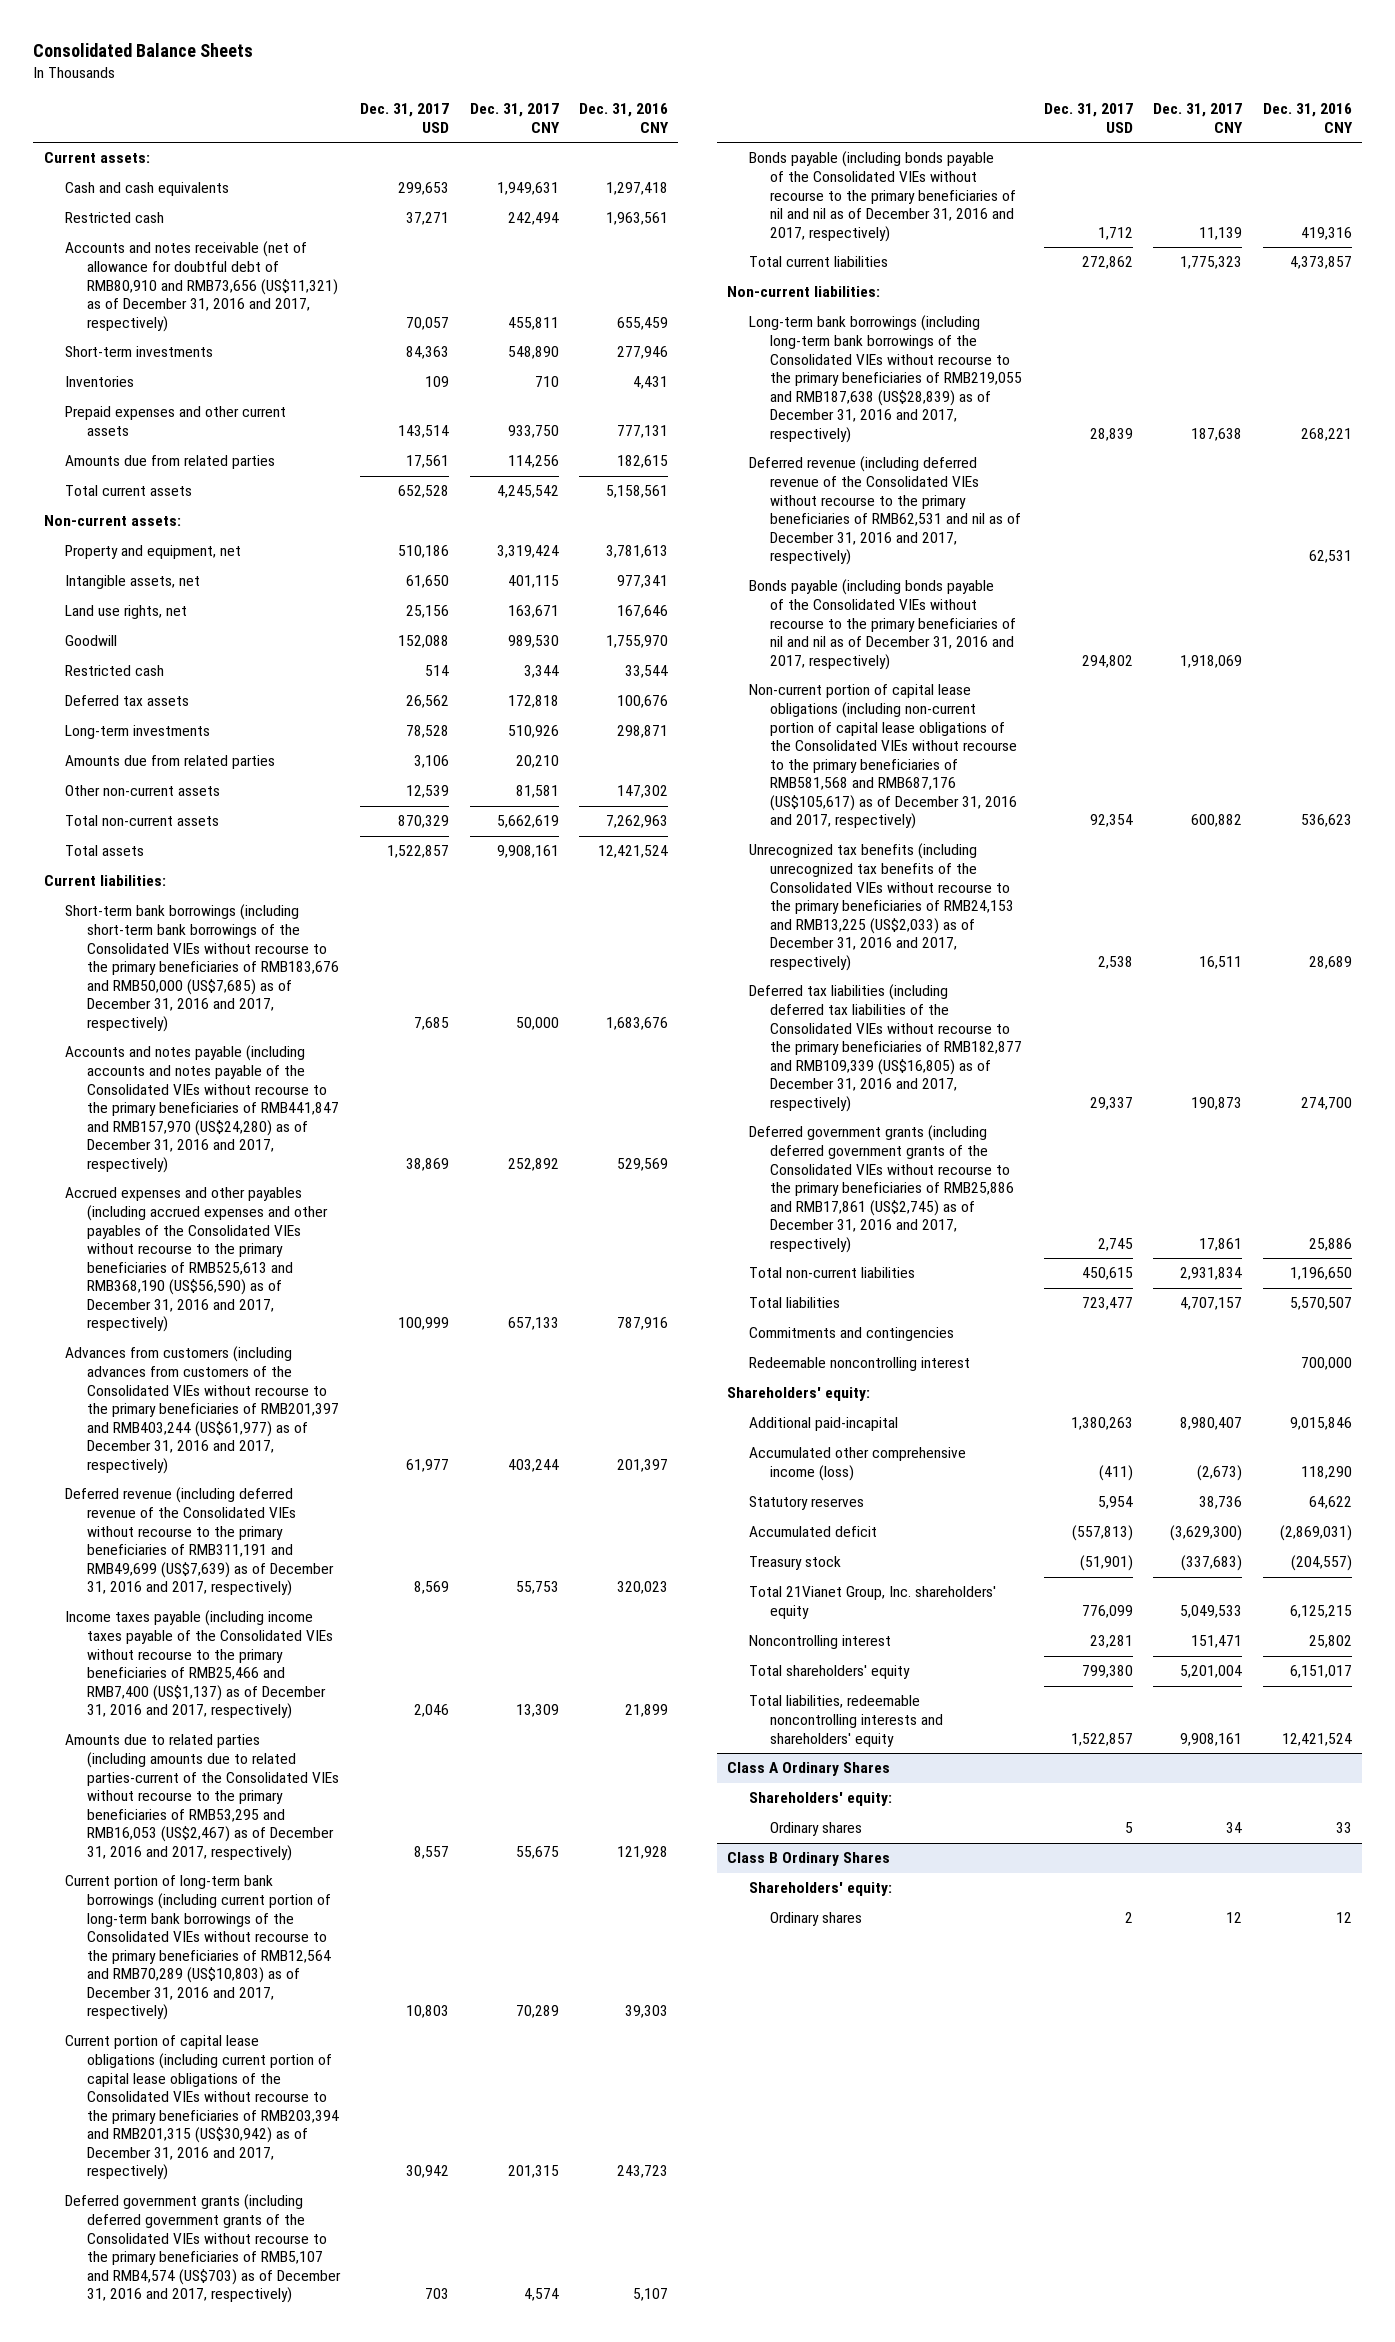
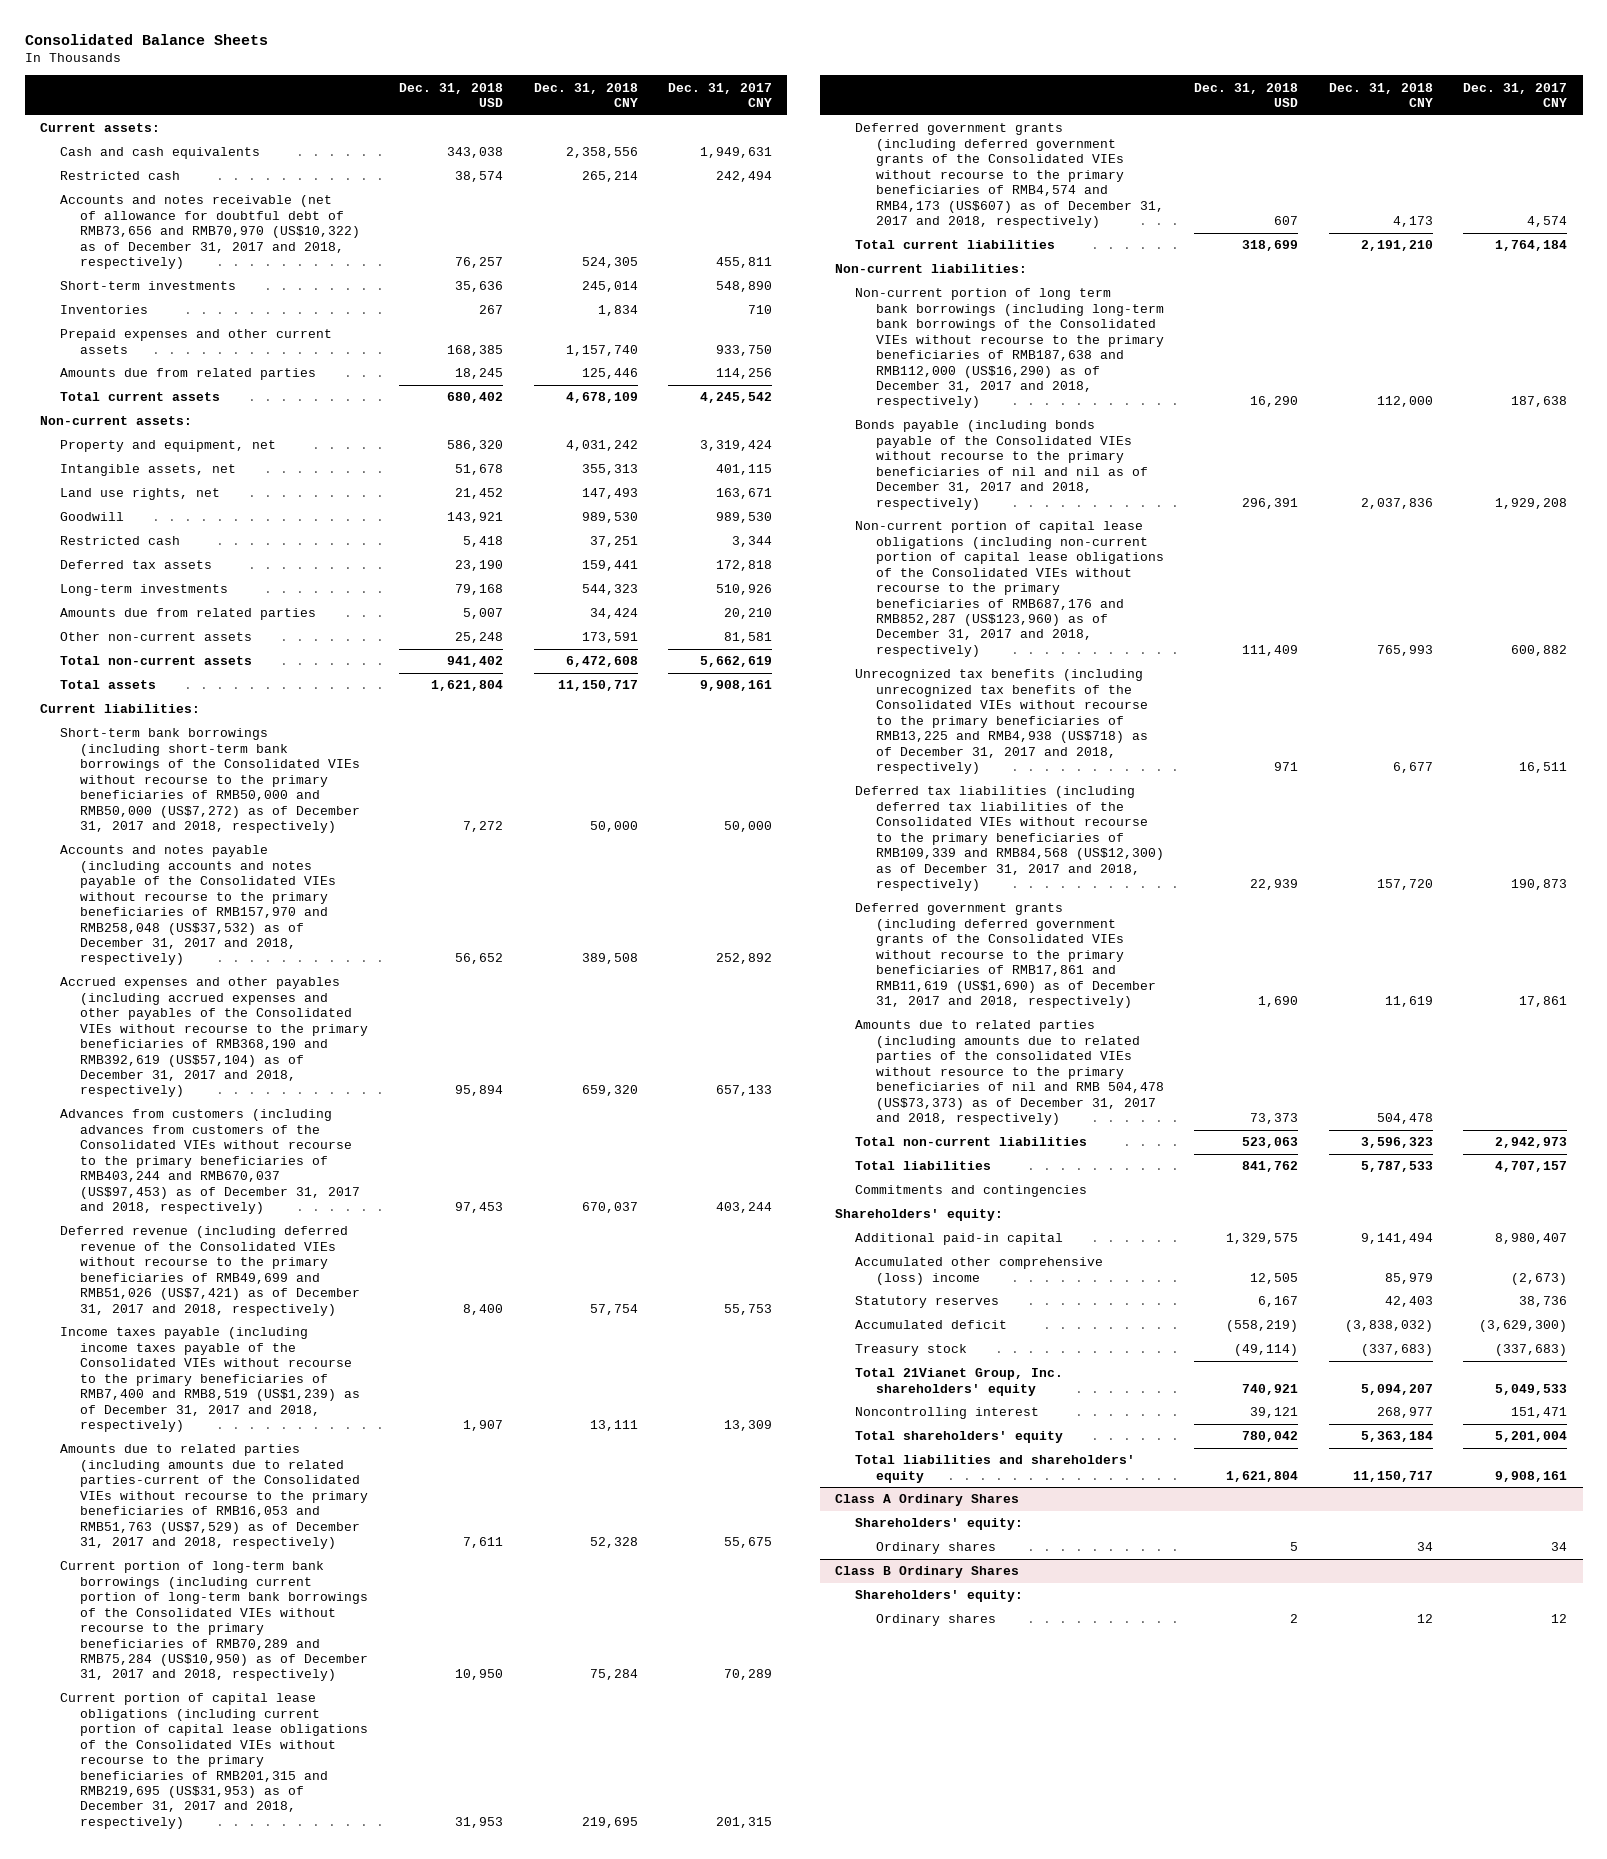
- | Dec. 31, 2017 USD | Dec. 31, 2017 CNY | Dec. 31, 2016 CNY
+ | Dec. 31, 2018 USD | Dec. 31, 2018 CNY | Dec. 31, 2017 CNY
- Accounts and notes receivable (net of allowance for doubtful debt of RMB80,910 and RMB73,656 (US$11,321) as of December 31, 2016 and 2017, respectively) | 70,057 | 455,811 | 655,459
+ Accounts and notes receivable (net of allowance for doubtful debt of RMB73,656 and RMB70,970 (US$10,322) as of December 31, 2017 and 2018, respectively) | 76,257 | 524,305 | 455,811
- Short-term bank borrowings (including short-term bank borrowings of the Consolidated VIEs without recourse to the primary beneficiaries of RMB183,676 and RMB50,000 (US$7,685) as of December 31, 2016 and 2017, respectively) | 7,685 | 50,000 | 1,683,676
- Accounts and notes payable (including accounts and notes payable of the Consolidated VIEs without recourse to the primary beneficiaries of RMB441,847 and RMB157,970 (US$24,280) as of December 31, 2016 and 2017, respectively) | 38,869 | 252,892 | 529,569
- Accrued expenses and other payables (including accrued expenses and other payables of the Consolidated VIEs without recourse to the primary beneficiaries of RMB525,613 and RMB368,190 (US$56,590) as of December 31, 2016 and 2017, respectively) | 100,999 | 657,133 | 787,916
- Advances from customers (including advances from customers of the Consolidated VIEs without recourse to the primary beneficiaries of RMB201,397 and RMB403,244 (US$61,977) as of December 31, 2016 and 2017, respectively) | 61,977 | 403,244 | 201,397
- Deferred revenue (including deferred revenue of the Consolidated VIEs without recourse to the primary beneficiaries of RMB311,191 and RMB49,699 (US$7,639) as of December 31, 2016 and 2017, respectively) | 8,569 | 55,753 | 320,023
- Income taxes payable (including income taxes payable of the Consolidated VIEs without recourse to the primary beneficiaries of RMB25,466 and RMB7,400 (US$1,137) as of December 31, 2016 and 2017, respectively) | 2,046 | 13,309 | 21,899
- Amounts due to related parties (including amounts due to related parties-current of the Consolidated VIEs without recourse to the primary beneficiaries of RMB53,295 and RMB16,053 (US$2,467) as of December 31, 2016 and 2017, respectively) | 8,557 | 55,675 | 121,928
- Current portion of long-term bank borrowings (including current portion of long-term bank borrowings of the Consolidated VIEs without recourse to the primary beneficiaries of RMB12,564 and RMB70,289 (US$10,803) as of December 31, 2016 and 2017, respectively) | 10,803 | 70,289 | 39,303
- Current portion of capital lease obligations (including current portion of capital lease obligations of the Consolidated VIEs without recourse to the primary beneficiaries of RMB203,394 and RMB201,315 (US$30,942) as of December 31, 2016 and 2017, respectively) | 30,942 | 201,315 | 243,723
- Deferred government grants (including deferred government grants of the Consolidated VIEs without recourse to the primary beneficiaries of RMB5,107 and RMB4,574 (US$703) as of December 31, 2016 and 2017, respectively) | 703 | 4,574 | 5,107
- Bonds payable (including bonds payable of the Consolidated VIEs without recourse to the primary beneficiaries of nil and nil as of December 31, 2016 and 2017, respectively) | 1,712 | 11,139 | 419,316
- Total current liabilities | 272,862 | 1,775,323 | 4,373,857
+ Short-term bank borrowings (including short-term bank borrowings of the Consolidated VIEs without recourse to the primary beneficiaries of RMB50,000 and RMB50,000 (US$7,272) as of December 31, 2017 and 2018, respectively) | 7,272 | 50,000 | 50,000
+ Accounts and notes payable (including accounts and notes payable of the Consolidated VIEs without recourse to the primary beneficiaries of RMB157,970 and RMB258,048 (US$37,532) as of December 31, 2017 and 2018, respectively) | 56,652 | 389,508 | 252,892
+ Accrued expenses and other payables (including accrued expenses and other payables of the Consolidated VIEs without recourse to the primary beneficiaries of RMB368,190 and RMB392,619 (US$57,104) as of December 31, 2017 and 2018, respectively) | 95,894 | 659,320 | 657,133
+ Advances from customers (including advances from customers of the Consolidated VIEs without recourse to the primary beneficiaries of RMB403,244 and RMB670,037 (US$97,453) as of December 31, 2017 and 2018, respectively) | 97,453 | 670,037 | 403,244
+ Deferred revenue (including deferred revenue of the Consolidated VIEs without recourse to the primary beneficiaries of RMB49,699 and RMB51,026 (US$7,421) as of December 31, 2017 and 2018, respectively) | 8,400 | 57,754 | 55,753
+ Income taxes payable (including income taxes payable of the Consolidated VIEs without recourse to the primary beneficiaries of RMB7,400 and RMB8,519 (US$1,239) as of December 31, 2017 and 2018, respectively) | 1,907 | 13,111 | 13,309
+ Amounts due to related parties (including amounts due to related parties-current of the Consolidated VIEs without recourse to the primary beneficiaries of RMB16,053 and RMB51,763 (US$7,529) as of December 31, 2017 and 2018, respectively) | 7,611 | 52,328 | 55,675
+ Current portion of long-term bank borrowings (including current portion of long-term bank borrowings of the Consolidated VIEs without recourse to the primary beneficiaries of RMB70,289 and RMB75,284 (US$10,950) as of December 31, 2017 and 2018, respectively) | 10,950 | 75,284 | 70,289
+ Current portion of capital lease obligations (including current portion of capital lease obligations of the Consolidated VIEs without recourse to the primary beneficiaries of RMB201,315 and RMB219,695 (US$31,953) as of December 31, 2017 and 2018, respectively) | 31,953 | 219,695 | 201,315
+ Deferred government grants (including deferred government grants of the Consolidated VIEs without recourse to the primary beneficiaries of RMB4,574 and RMB4,173 (US$607) as of December 31, 2017 and 2018, respectively) | 607 | 4,173 | 4,574
+ Total current liabilities | 318,699 | 2,191,210 | 1,764,184
- Long-term bank borrowings (including long-term bank borrowings of the Consolidated VIEs without recourse to the primary beneficiaries of RMB219,055 and RMB187,638 (US$28,839) as of December 31, 2016 and 2017, respectively) | 28,839 | 187,638 | 268,221
- Deferred revenue (including deferred revenue of the Consolidated VIEs without recourse to the primary beneficiaries of RMB62,531 and nil as of December 31, 2016 and 2017, respectively) | | | 62,531
- Bonds payable (including bonds payable of the Consolidated VIEs without recourse to the primary beneficiaries of nil and nil as of December 31, 2016 and 2017, respectively) | 294,802 | 1,918,069 |
- Non-current portion of capital lease obligations (including non-current portion of capital lease obligations of the Consolidated VIEs without recourse to the primary beneficiaries of RMB581,568 and RMB687,176 (US$105,617) as of December 31, 2016 and 2017, respectively) | 92,354 | 600,882 | 536,623
- Unrecognized tax benefits (including unrecognized tax benefits of the Consolidated VIEs without recourse to the primary beneficiaries of RMB24,153 and RMB13,225 (US$2,033) as of December 31, 2016 and 2017, respectively) | 2,538 | 16,511 | 28,689
- Deferred tax liabilities (including deferred tax liabilities of the Consolidated VIEs without recourse to the primary beneficiaries of RMB182,877 and RMB109,339 (US$16,805) as of December 31, 2016 and 2017, respectively) | 29,337 | 190,873 | 274,700
- Deferred government grants (including deferred government grants of the Consolidated VIEs without recourse to the primary beneficiaries of RMB25,886 and RMB17,861 (US$2,745) as of December 31, 2016 and 2017, respectively) | 2,745 | 17,861 | 25,886
- Total non-current liabilities | 450,615 | 2,931,834 | 1,196,650
+ Non-current portion of long term bank borrowings (including long-term bank borrowings of the Consolidated VIEs without recourse to the primary beneficiaries of RMB187,638 and RMB112,000 (US$16,290) as of December 31, 2017 and 2018, respectively) | 16,290 | 112,000 | 187,638
+ Bonds payable (including bonds payable of the Consolidated VIEs without recourse to the primary beneficiaries of nil and nil as of December 31, 2017 and 2018, respectively) | 296,391 | 2,037,836 | 1,929,208
+ Non-current portion of capital lease obligations (including non-current portion of capital lease obligations of the Consolidated VIEs without recourse to the primary beneficiaries of RMB687,176 and RMB852,287 (US$123,960) as of December 31, 2017 and 2018, respectively) | 111,409 | 765,993 | 600,882
+ Unrecognized tax benefits (including unrecognized tax benefits of the Consolidated VIEs without recourse to the primary beneficiaries of RMB13,225 and RMB4,938 (US$718) as of December 31, 2017 and 2018, respectively) | 971 | 6,677 | 16,511
+ Deferred tax liabilities (including deferred tax liabilities of the Consolidated VIEs without recourse to the primary beneficiaries of RMB109,339 and RMB84,568 (US$12,300) as of December 31, 2017 and 2018, respectively) | 22,939 | 157,720 | 190,873
+ Deferred government grants (including deferred government grants of the Consolidated VIEs without recourse to the primary beneficiaries of RMB17,861 and RMB11,619 (US$1,690) as of December 31, 2017 and 2018, respectively) | 1,690 | 11,619 | 17,861
+ Amounts due to related parties (including amounts due to related parties of the consolidated VIEs without resource to the primary beneficiaries of nil and RMB 504,478 (US$73,373) as of December 31, 2017 and 2018, respectively) | 73,373 | 504,478 |
+ Total non-current liabilities | 523,063 | 3,596,323 | 2,942,973
- Redeemable noncontrolling interest | | | 700,000
- Additional paid-incapital | 1,380,263 | 8,980,407 | 9,015,846
- Accumulated other comprehensive income (loss) | (411) | (2,673) | 118,290
+ Additional paid-in capital | 1,329,575 | 9,141,494 | 8,980,407
+ Accumulated other comprehensive (loss) income | 12,505 | 85,979 | (2,673)
- Total liabilities, redeemable noncontrolling interests and shareholders' equity | 1,522,857 | 9,908,161 | 12,421,524
+ Total liabilities and shareholders' equity | 1,621,804 | 11,150,717 | 9,908,161

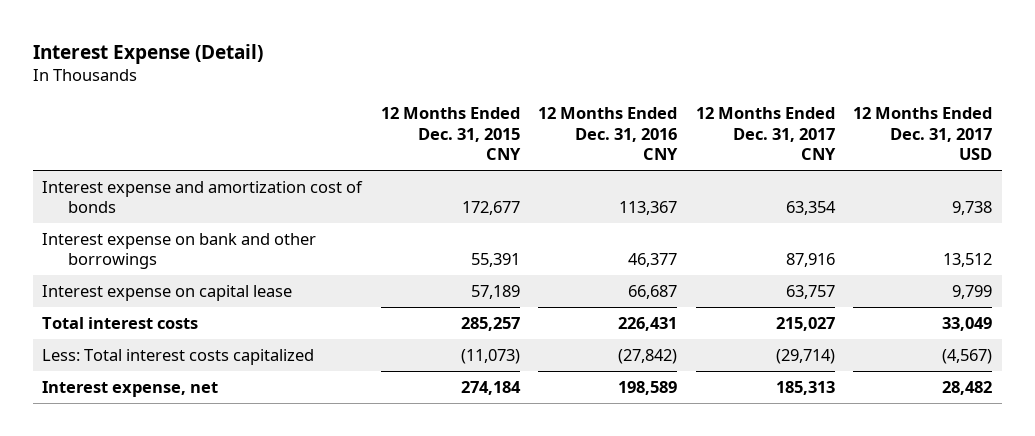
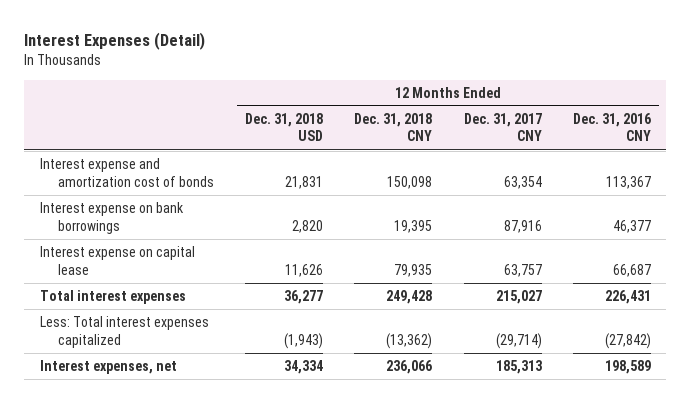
- Interest Expense (Detail)
+ Interest Expenses (Detail)
- | 12 Months Ended Dec. 31, 2015 CNY | 12 Months Ended Dec. 31, 2016 CNY | 12 Months Ended Dec. 31, 2017 CNY | 12 Months Ended Dec. 31, 2017 USD
+ | 12 Months Ended Dec. 31, 2018 USD | 12 Months Ended Dec. 31, 2018 CNY | 12 Months Ended Dec. 31, 2017 CNY | 12 Months Ended Dec. 31, 2016 CNY
- Interest expense on bank and other borrowings | 55,391 | 46,377 | 87,916 | 13,512
+ Interest expense on bank borrowings | 2,820 | 19,395 | 87,916 | 46,377
- Total interest costs | 285,257 | 226,431 | 215,027 | 33,049
- Less: Total interest costs capitalized | (11,073) | (27,842) | (29,714) | (4,567)
- Interest expense, net | 274,184 | 198,589 | 185,313 | 28,482
+ Total interest expenses | 36,277 | 249,428 | 215,027 | 226,431
+ Less: Total interest expenses capitalized | (1,943) | (13,362) | (29,714) | (27,842)
+ Interest expenses, net | 34,334 | 236,066 | 185,313 | 198,589

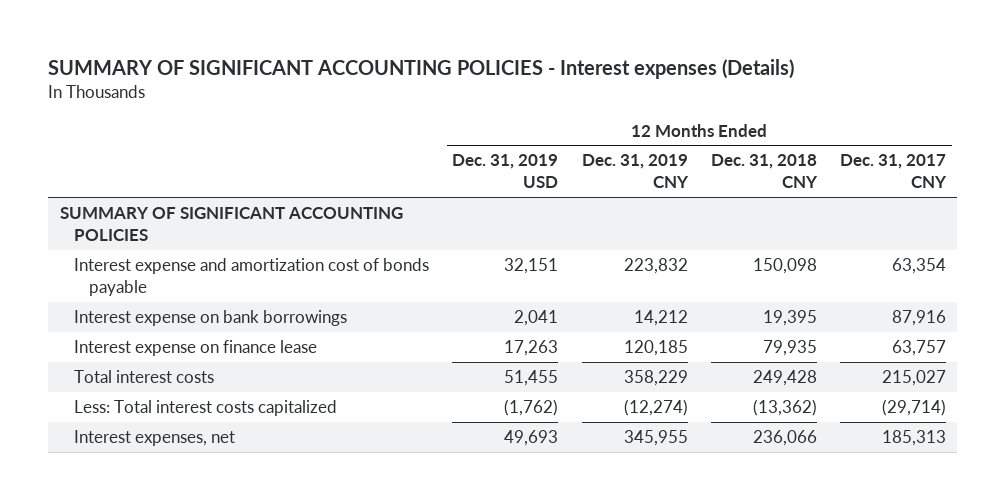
- Interest Expenses (Detail)
+ SUMMARY OF SIGNIFICANT ACCOUNTING POLICIES - Interest expenses (Details)
- | 12 Months Ended Dec. 31, 2018 USD | 12 Months Ended Dec. 31, 2018 CNY | 12 Months Ended Dec. 31, 2017 CNY | 12 Months Ended Dec. 31, 2016 CNY
+ | 12 Months Ended Dec. 31, 2019 USD | 12 Months Ended Dec. 31, 2019 CNY | 12 Months Ended Dec. 31, 2018 CNY | 12 Months Ended Dec. 31, 2017 CNY
- Interest expense and amortization cost of bonds | 21,831 | 150,098 | 63,354 | 113,367
+ SUMMARY OF SIGNIFICANT ACCOUNTING POLICIES
+ Interest expense and amortization cost of bonds payable | 32,151 | 223,832 | 150,098 | 63,354
- Interest expense on capital lease | 11,626 | 79,935 | 63,757 | 66,687
- Total interest expenses | 36,277 | 249,428 | 215,027 | 226,431
- Less: Total interest expenses capitalized | (1,943) | (13,362) | (29,714) | (27,842)
+ Interest expense on finance lease | 17,263 | 120,185 | 79,935 | 63,757
+ Total interest costs | 51,455 | 358,229 | 249,428 | 215,027
+ Less: Total interest costs capitalized | (1,762) | (12,274) | (13,362) | (29,714)

